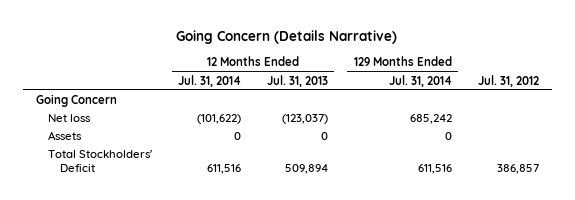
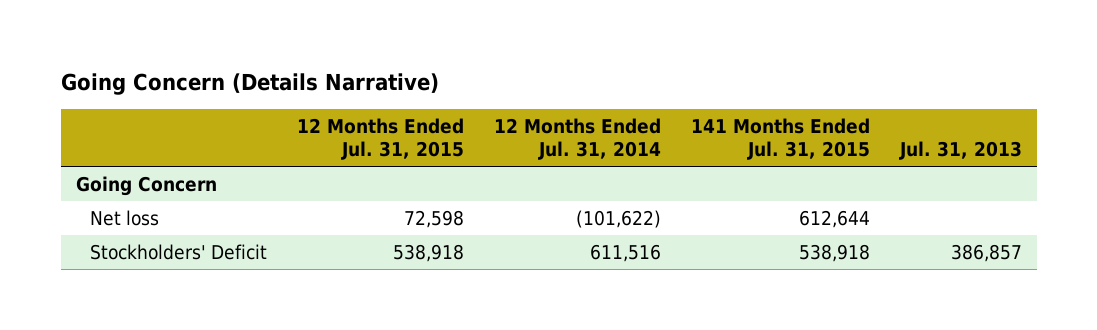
- | 12 Months Ended Jul. 31, 2014 | 12 Months Ended Jul. 31, 2013 | 129 Months Ended Jul. 31, 2014 | Jul. 31, 2012
+ | 12 Months Ended Jul. 31, 2015 | 12 Months Ended Jul. 31, 2014 | 141 Months Ended Jul. 31, 2015 | Jul. 31, 2013
- Assets | 0 | 0 | 0 |
- Total Stockholders' Deficit | 611,516 | 509,894 | 611,516 | 386,857
+ Stockholders' Deficit | 538,918 | 611,516 | 538,918 | 386,857

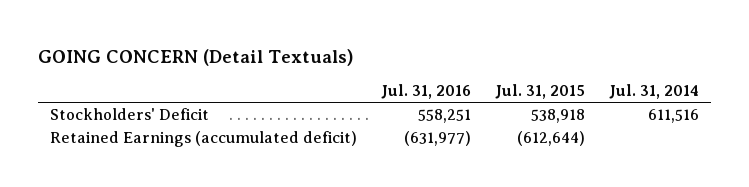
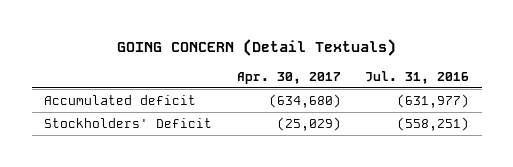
- | Jul. 31, 2016 | Jul. 31, 2015 | Jul. 31, 2014
+ | Apr. 30, 2017 | Jul. 31, 2016
- Stockholders' Deficit | 558,251 | 538,918 | 611,516
- Retained Earnings (accumulated deficit) | (631,977) | (612,644) |
+ Accumulated deficit | (634,680) | (631,977)
+ Stockholders' Deficit | (25,029) | (558,251)

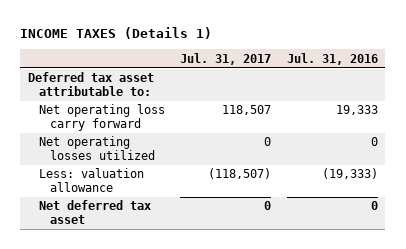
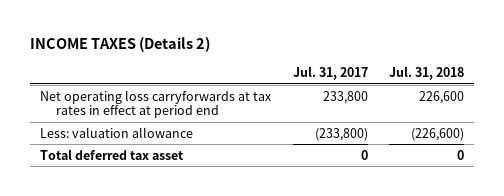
- INCOME TAXES (Details 1)
+ INCOME TAXES (Details 2)
- | Jul. 31, 2017 | Jul. 31, 2016
+ | Jul. 31, 2017 | Jul. 31, 2018
- Deferred tax asset attributable to:
- Net operating loss carry forward | 118,507 | 19,333
- Net operating losses utilized | 0 | 0
- Less: valuation allowance | (118,507) | (19,333)
- Net deferred tax asset | 0 | 0
+ Net operating loss carryforwards at tax rates in effect at period end | 233,800 | 226,600
+ Less: valuation allowance | (233,800) | (226,600)
+ Total deferred tax asset | 0 | 0

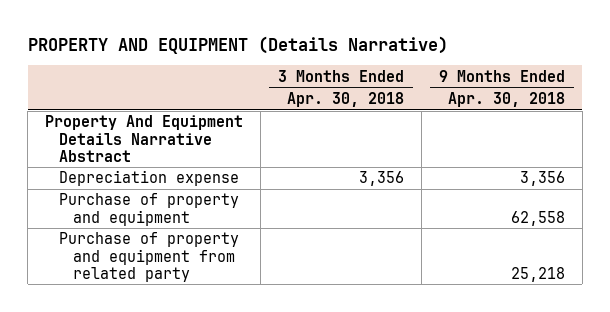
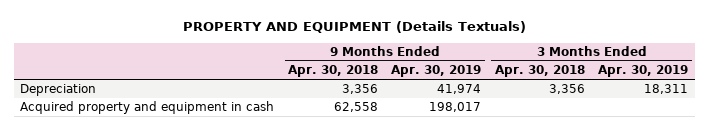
- PROPERTY AND EQUIPMENT (Details Narrative)
+ PROPERTY AND EQUIPMENT (Details Textuals)
- | 3 Months Ended Apr. 30, 2018 | 9 Months Ended Apr. 30, 2018
+ | 9 Months Ended Apr. 30, 2018 | 9 Months Ended Apr. 30, 2019 | 3 Months Ended Apr. 30, 2018 | 3 Months Ended Apr. 30, 2019
- Property And Equipment Details Narrative Abstract
- Depreciation expense | 3,356 | 3,356
- Purchase of property and equipment | | 62,558
- Purchase of property and equipment from related party | | 25,218
+ Depreciation | 3,356 | 41,974 | 3,356 | 18,311
+ Acquired property and equipment in cash | 62,558 | 198,017 | |

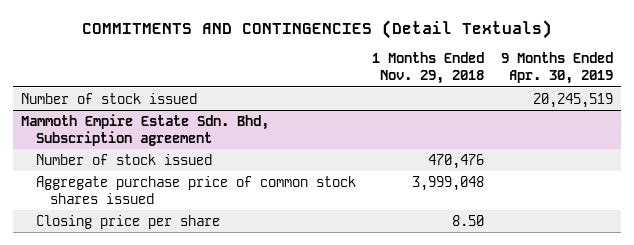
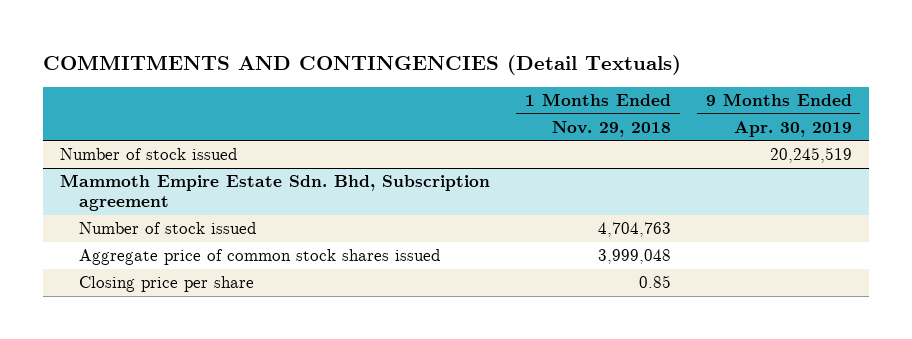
@ Mammoth Empire Estate Sdn. Bhd, Subscription agreement
- Number of stock issued | 470,476 |
- Aggregate purchase price of common stock shares issued | 3,999,048 |
- Closing price per share | 8.50 |
+ Number of stock issued | 4,704,763 |
+ Aggregate price of common stock shares issued | 3,999,048 |
+ Closing price per share | 0.85 |

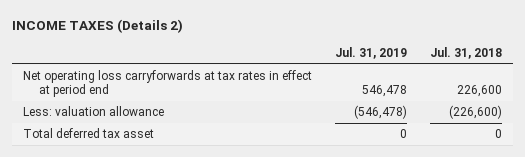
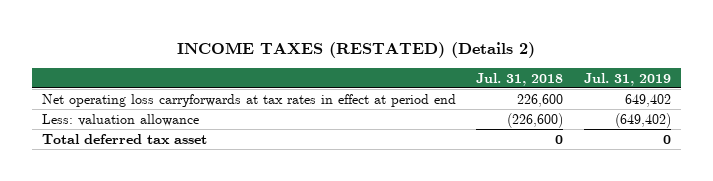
- INCOME TAXES (Details 2)
+ INCOME TAXES (RESTATED) (Details 2)
- | Jul. 31, 2019 | Jul. 31, 2018
+ | Jul. 31, 2018 | Jul. 31, 2019
- Net operating loss carryforwards at tax rates in effect at period end | 546,478 | 226,600
- Less: valuation allowance | (546,478) | (226,600)
+ Net operating loss carryforwards at tax rates in effect at period end | 226,600 | 649,402
+ Less: valuation allowance | (226,600) | (649,402)

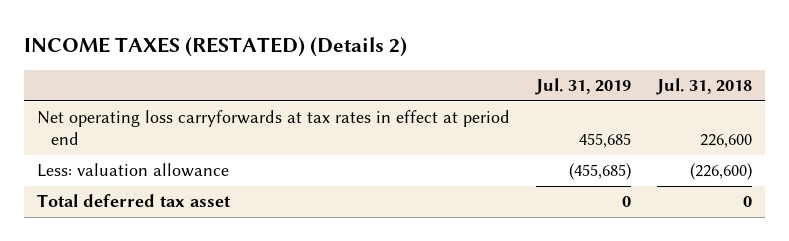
- | Jul. 31, 2018 | Jul. 31, 2019
+ | Jul. 31, 2019 | Jul. 31, 2018
- Net operating loss carryforwards at tax rates in effect at period end | 226,600 | 649,402
- Less: valuation allowance | (226,600) | (649,402)
+ Net operating loss carryforwards at tax rates in effect at period end | 455,685 | 226,600
+ Less: valuation allowance | (455,685) | (226,600)

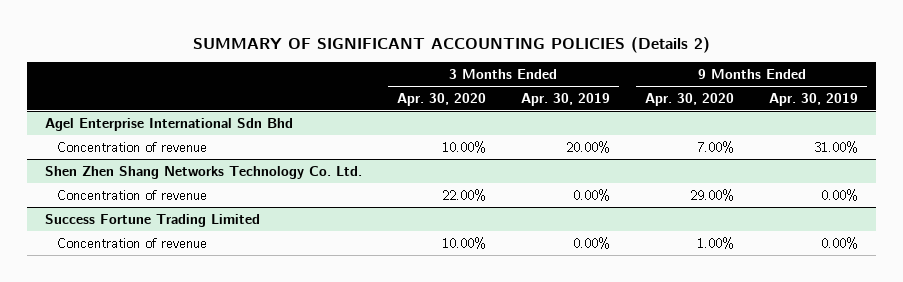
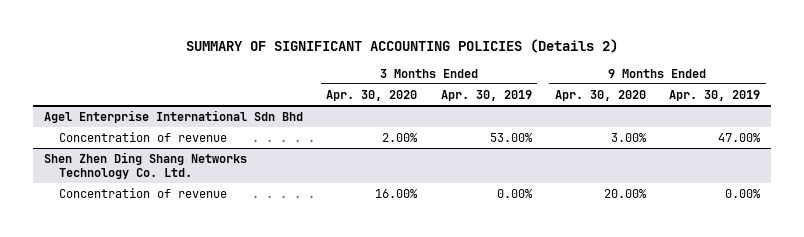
@ Agel Enterprise International Sdn Bhd
- Concentration of revenue | 10.00% | 20.00% | 7.00% | 31.00%
- Shen Zhen Shang Networks Technology Co. Ltd.
- Concentration of revenue | 22.00% | 0.00% | 29.00% | 0.00%
- Success Fortune Trading Limited
- Concentration of revenue | 10.00% | 0.00% | 1.00% | 0.00%
@ Agel Enterprise International Sdn Bhd
+ Concentration of revenue | 2.00% | 53.00% | 3.00% | 47.00%
+ Shen Zhen Ding Shang Networks Technology Co. Ltd.
+ Concentration of revenue | 16.00% | 0.00% | 20.00% | 0.00%

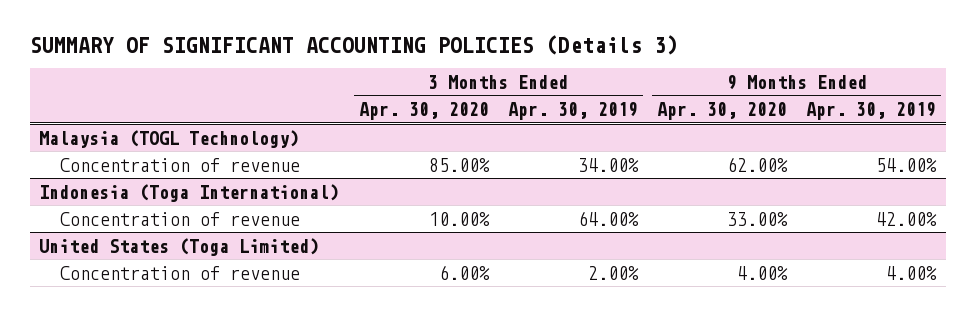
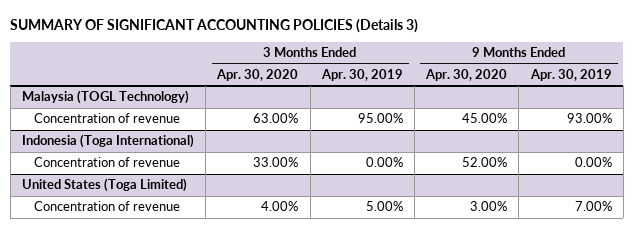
@ Malaysia (TOGL Technology)
- Concentration of revenue | 85.00% | 34.00% | 62.00% | 54.00%
+ Concentration of revenue | 63.00% | 95.00% | 45.00% | 93.00%
@ Indonesia (Toga International)
- Concentration of revenue | 10.00% | 64.00% | 33.00% | 42.00%
+ Concentration of revenue | 33.00% | 0.00% | 52.00% | 0.00%
@ United States (Toga Limited)
- Concentration of revenue | 6.00% | 2.00% | 4.00% | 4.00%
+ Concentration of revenue | 4.00% | 5.00% | 3.00% | 7.00%

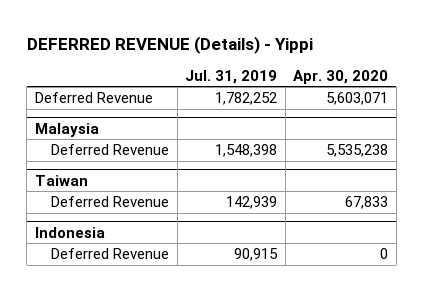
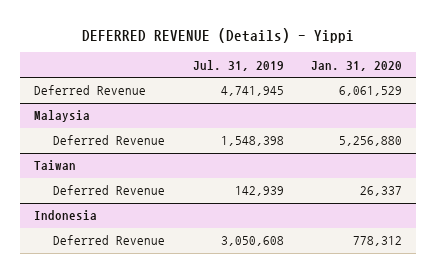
- | Jul. 31, 2019 | Apr. 30, 2020
+ | Jul. 31, 2019 | Jan. 31, 2020
- Deferred Revenue | 1,782,252 | 5,603,071
+ Deferred Revenue | 4,741,945 | 6,061,529
@ Indonesia
- Deferred Revenue | 90,915 | 0
+ Deferred Revenue | 3,050,608 | 778,312

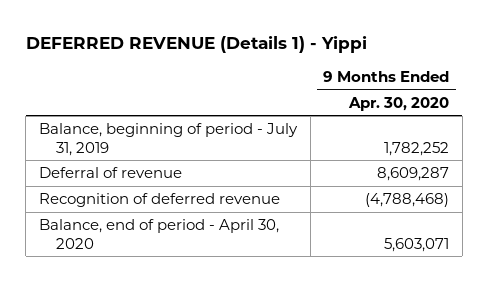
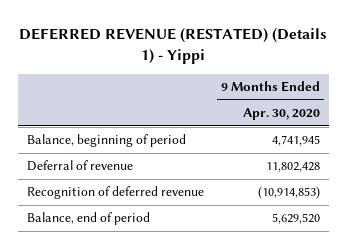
- DEFERRED REVENUE (Details 1) - Yippi
+ DEFERRED REVENUE (RESTATED) (Details 1) - Yippi
- Balance, beginning of period - July 31, 2019 | 1,782,252
- Deferral of revenue | 8,609,287
- Recognition of deferred revenue | (4,788,468)
- Balance, end of period - April 30, 2020 | 5,603,071
+ Balance, beginning of period | 4,741,945
+ Deferral of revenue | 11,802,428
+ Recognition of deferred revenue | (10,914,853)
+ Balance, end of period | 5,629,520

